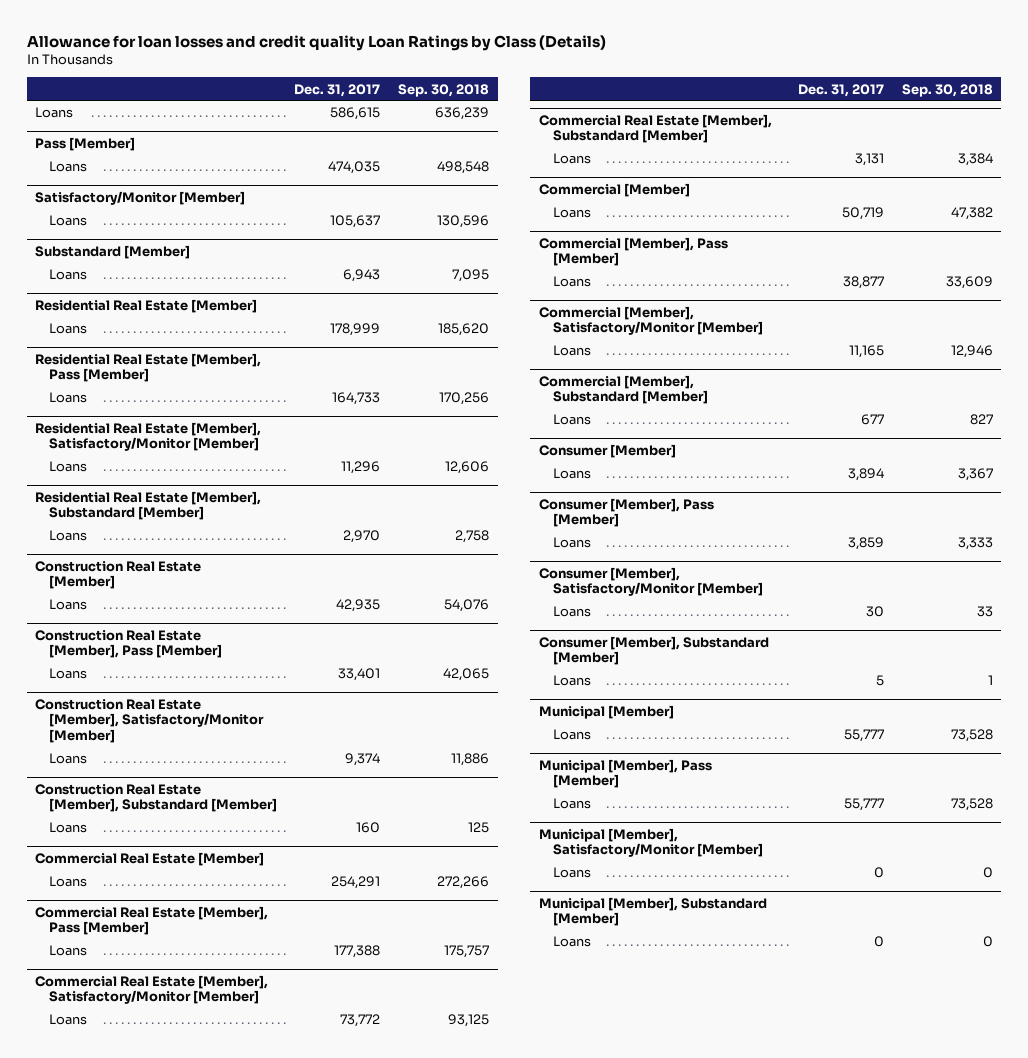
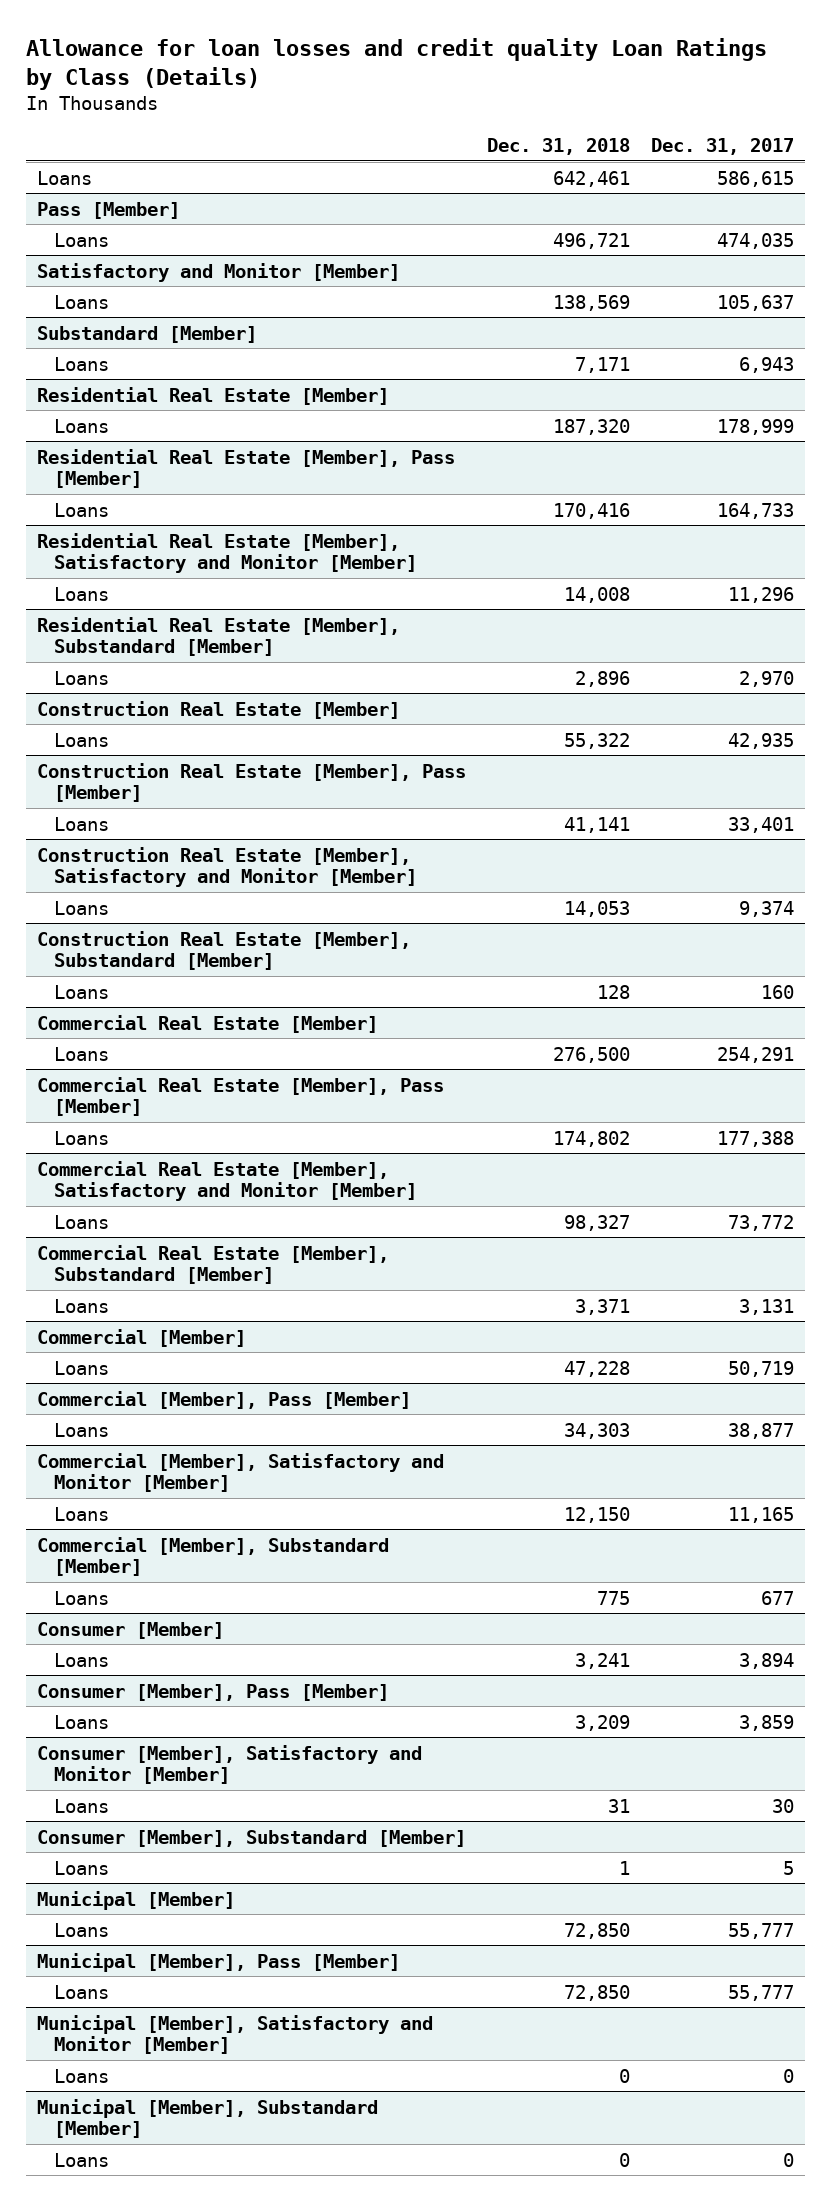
- | Dec. 31, 2017 | Sep. 30, 2018
+ | Dec. 31, 2018 | Dec. 31, 2017
- Satisfactory/Monitor [Member]
+ Satisfactory and Monitor [Member]
- Residential Real Estate [Member], Satisfactory/Monitor [Member]
+ Residential Real Estate [Member], Satisfactory and Monitor [Member]
- Construction Real Estate [Member], Satisfactory/Monitor [Member]
+ Construction Real Estate [Member], Satisfactory and Monitor [Member]
- Commercial Real Estate [Member], Satisfactory/Monitor [Member]
+ Commercial Real Estate [Member], Satisfactory and Monitor [Member]
- Commercial [Member], Satisfactory/Monitor [Member]
+ Commercial [Member], Satisfactory and Monitor [Member]
- Consumer [Member], Satisfactory/Monitor [Member]
+ Consumer [Member], Satisfactory and Monitor [Member]
- Municipal [Member], Satisfactory/Monitor [Member]
+ Municipal [Member], Satisfactory and Monitor [Member]

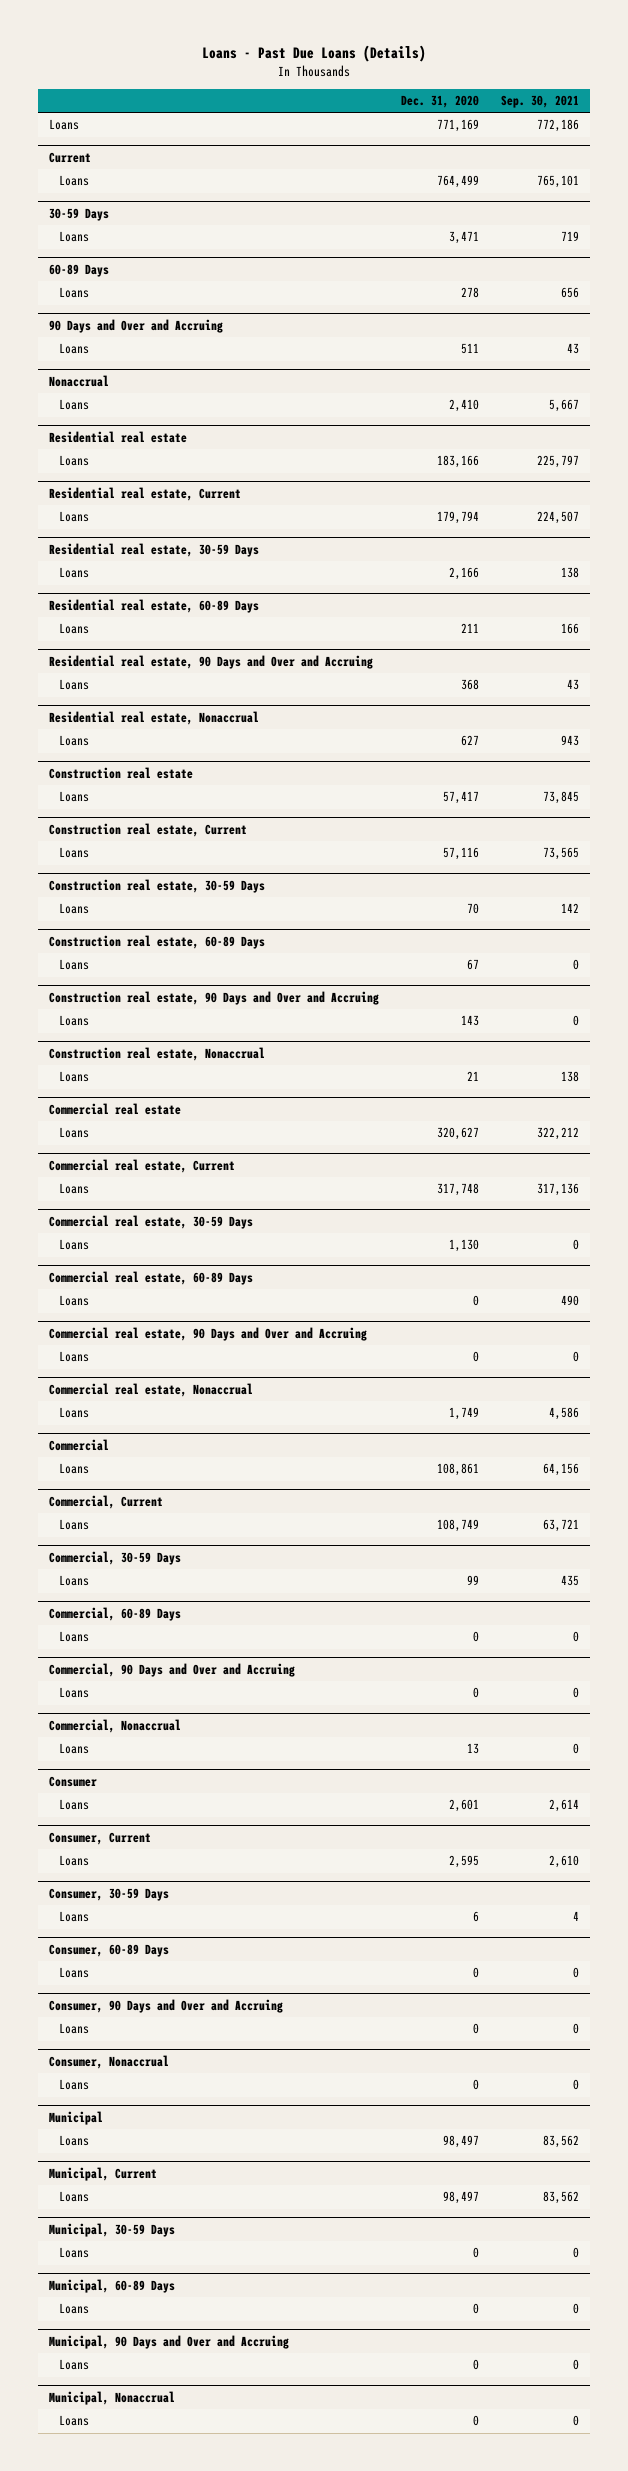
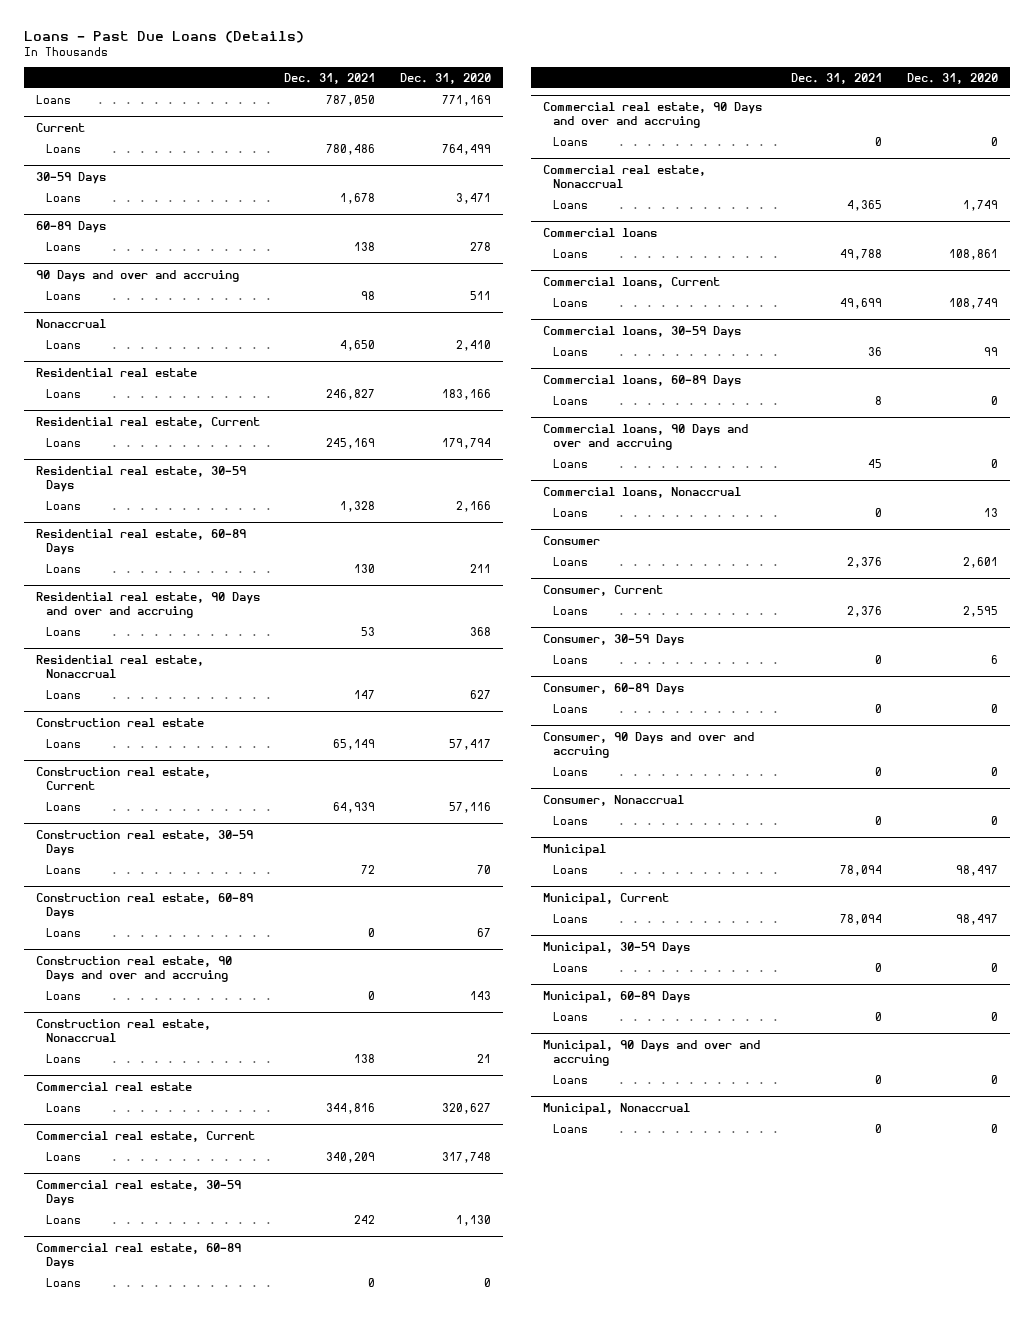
- | Dec. 31, 2020 | Sep. 30, 2021
+ | Dec. 31, 2021 | Dec. 31, 2020
- 90 Days and Over and Accruing
+ 90 Days and over and accruing
- Residential real estate, 90 Days and Over and Accruing
+ Residential real estate, 90 Days and over and accruing
- Construction real estate, 90 Days and Over and Accruing
+ Construction real estate, 90 Days and over and accruing
- Commercial real estate, 90 Days and Over and Accruing
+ Commercial real estate, 90 Days and over and accruing
- Commercial
+ Commercial loans
- Commercial, Current
+ Commercial loans, Current
- Commercial, 30-59 Days
+ Commercial loans, 30-59 Days
- Commercial, 60-89 Days
+ Commercial loans, 60-89 Days
- Commercial, 90 Days and Over and Accruing
+ Commercial loans, 90 Days and over and accruing
- Commercial, Nonaccrual
+ Commercial loans, Nonaccrual
- Consumer, 90 Days and Over and Accruing
+ Consumer, 90 Days and over and accruing
- Municipal, 90 Days and Over and Accruing
+ Municipal, 90 Days and over and accruing

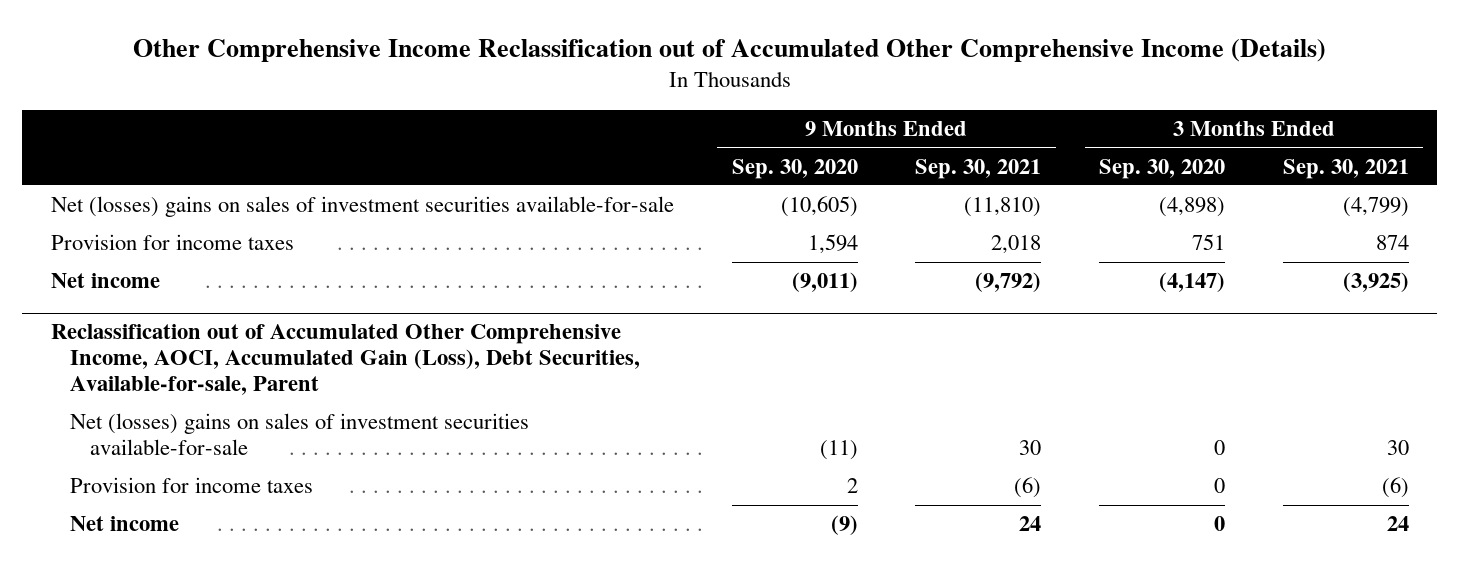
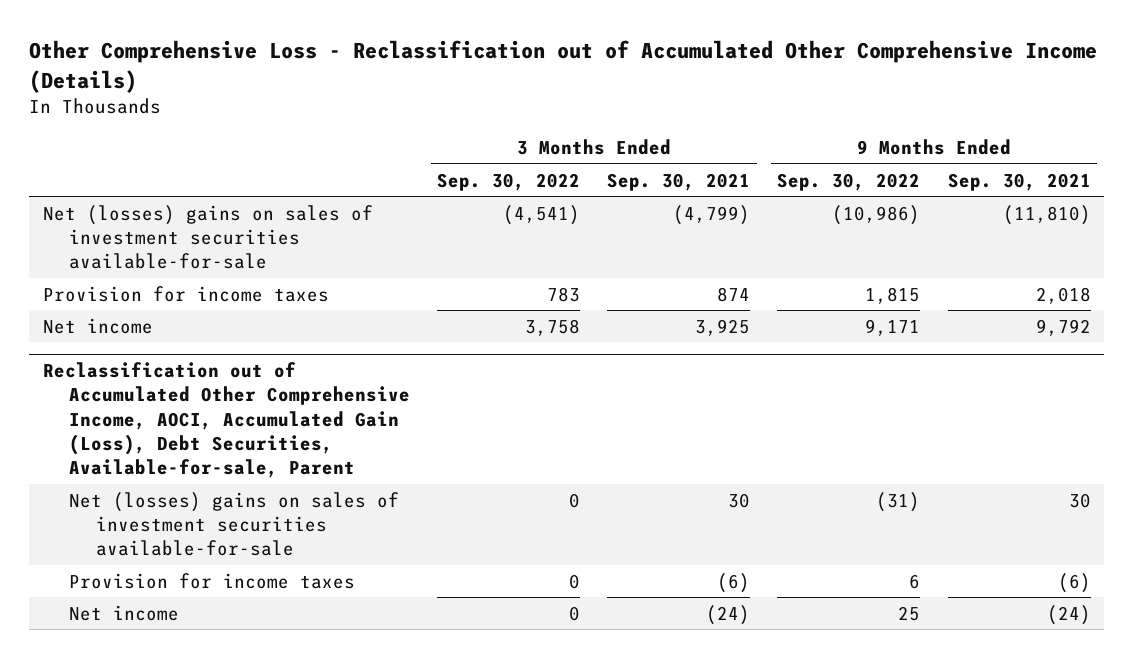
- Other Comprehensive Income Reclassification out of Accumulated Other Comprehensive Income (Details)
+ Other Comprehensive Loss - Reclassification out of Accumulated Other Comprehensive Income (Details)
- | 9 Months Ended Sep. 30, 2020 | 9 Months Ended Sep. 30, 2021 | 3 Months Ended Sep. 30, 2020 | 3 Months Ended Sep. 30, 2021
+ | 3 Months Ended Sep. 30, 2022 | 3 Months Ended Sep. 30, 2021 | 9 Months Ended Sep. 30, 2022 | 9 Months Ended Sep. 30, 2021
- Net income | (9,011) | (9,792) | (4,147) | (3,925)
+ Net income | 3,758 | 3,925 | 9,171 | 9,792
@ Reclassification out of Accumulated Other Comprehensive Income, AOCI, Accumulated Gain (Loss), Debt Securities, Available-for-sale, Parent
- Net income | (9) | 24 | 0 | 24
+ Net income | 0 | (24) | 25 | (24)

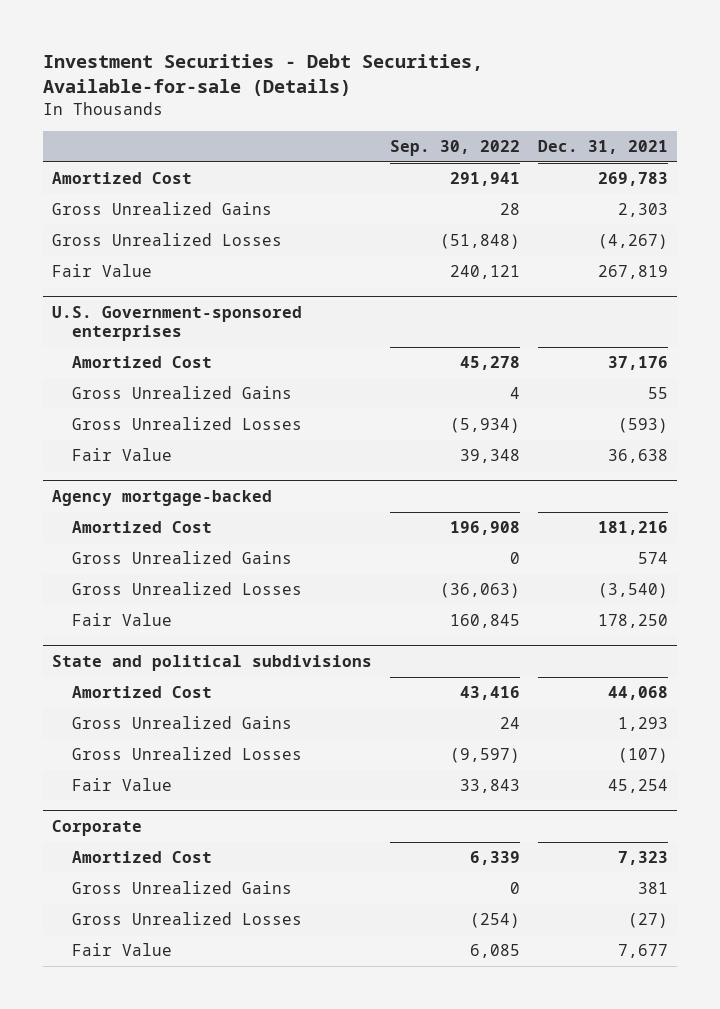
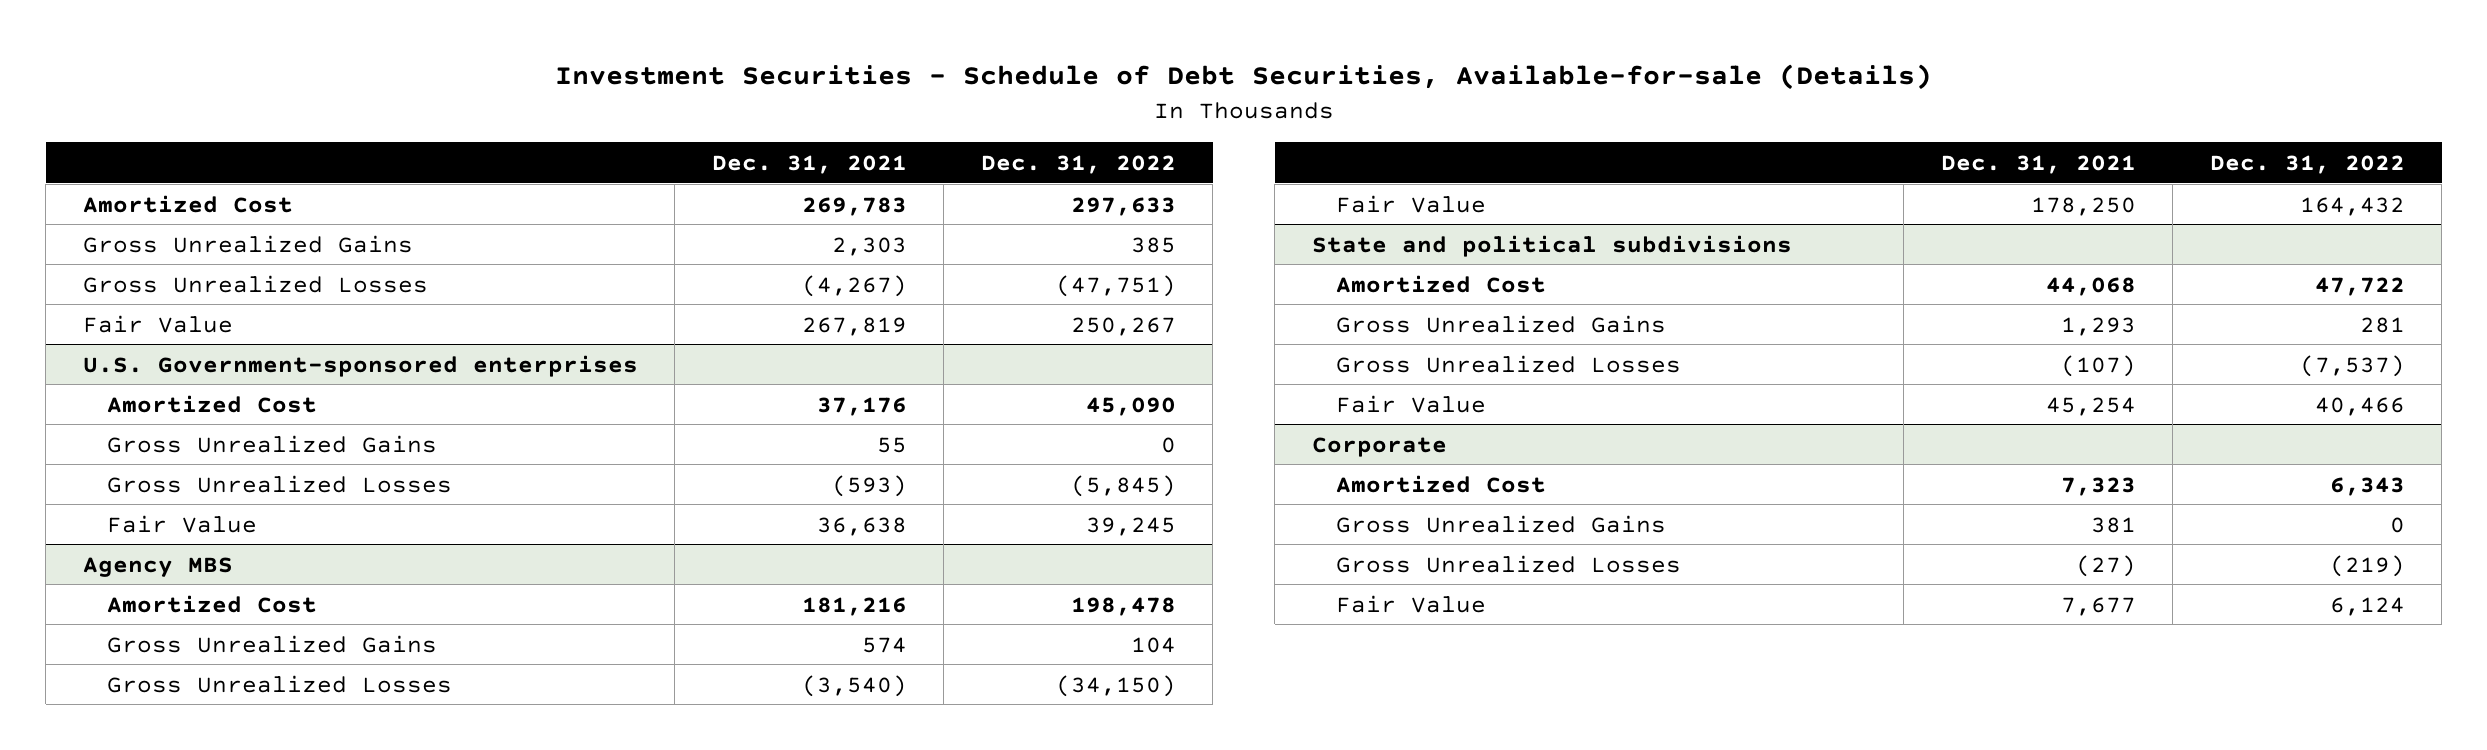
- Investment Securities - Debt Securities, Available-for-sale (Details)
+ Investment Securities - Schedule of Debt Securities, Available-for-sale (Details)
- | Sep. 30, 2022 | Dec. 31, 2021
+ | Dec. 31, 2021 | Dec. 31, 2022
- Agency mortgage-backed
+ Agency MBS

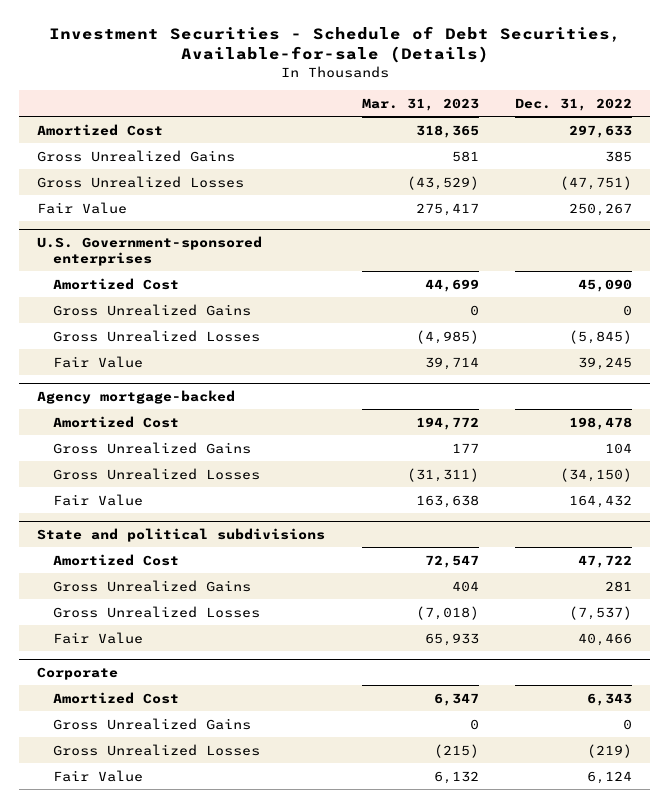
- | Dec. 31, 2021 | Dec. 31, 2022
+ | Mar. 31, 2023 | Dec. 31, 2022
- Agency MBS
+ Agency mortgage-backed

